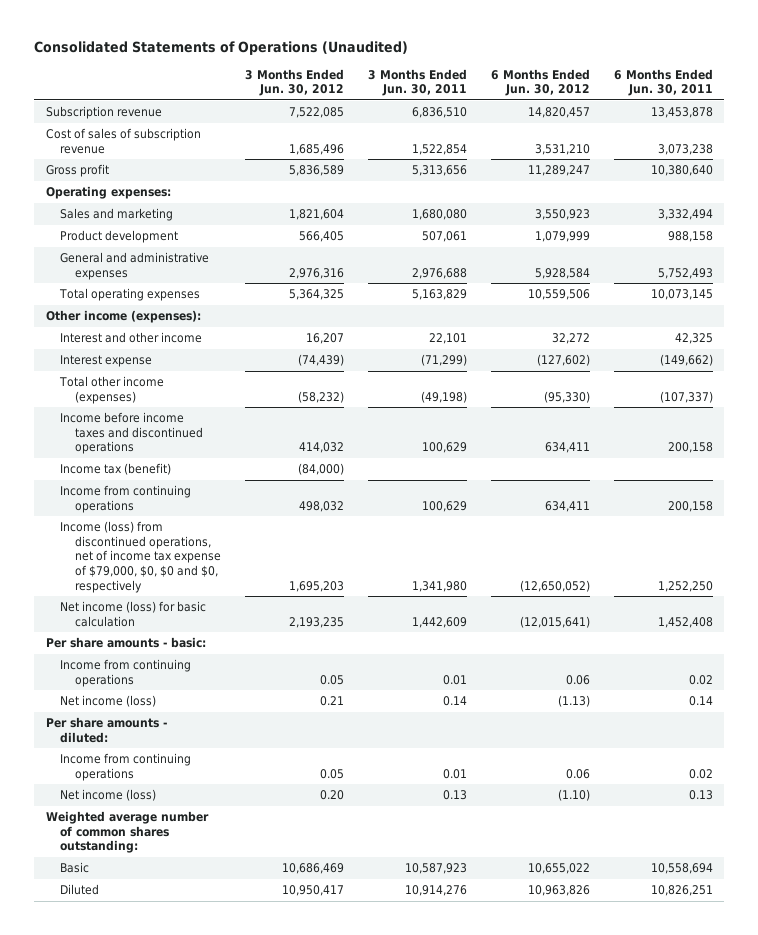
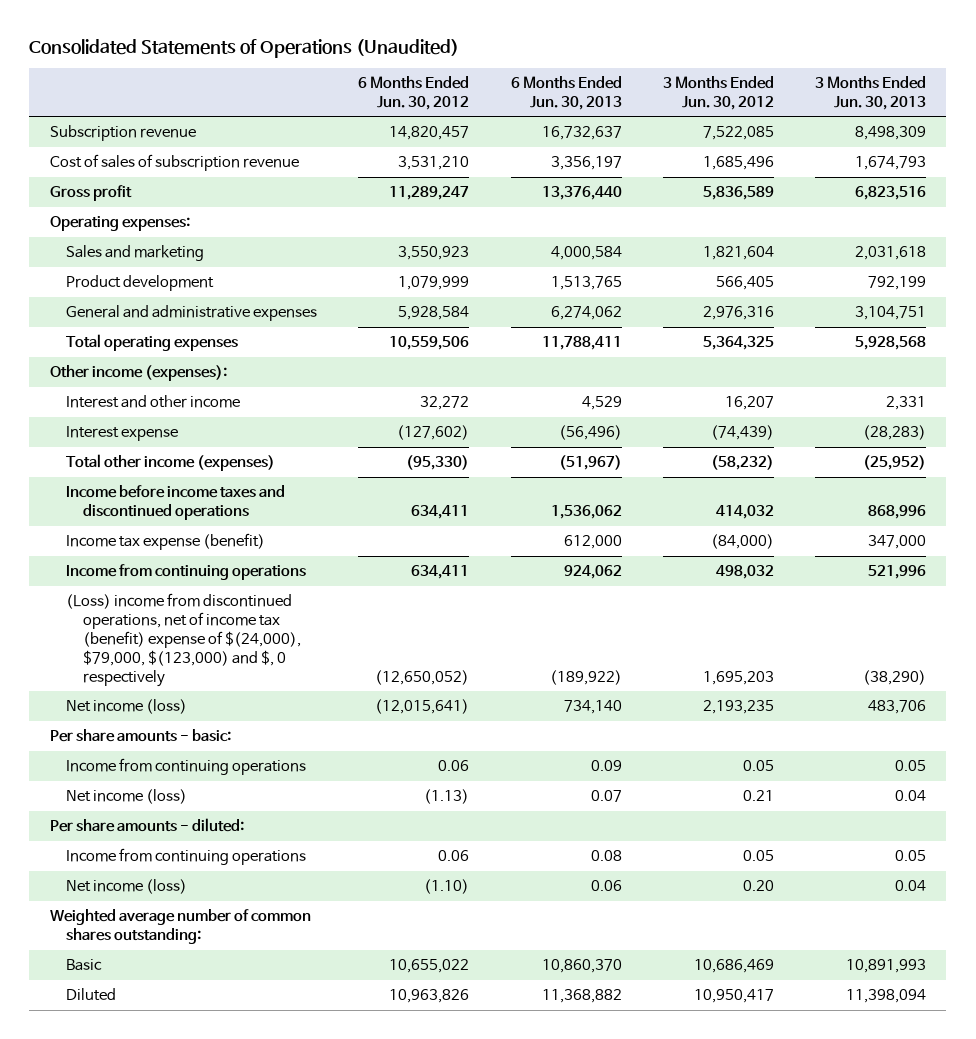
- | 3 Months Ended Jun. 30, 2012 | 3 Months Ended Jun. 30, 2011 | 6 Months Ended Jun. 30, 2012 | 6 Months Ended Jun. 30, 2011
+ | 6 Months Ended Jun. 30, 2012 | 6 Months Ended Jun. 30, 2013 | 3 Months Ended Jun. 30, 2012 | 3 Months Ended Jun. 30, 2013
- Income tax (benefit) | (84,000) | | |
+ Income tax expense (benefit) | | 612,000 | (84,000) | 347,000
- Income (loss) from discontinued operations, net of income tax expense of $79,000, $0, $0 and $0, respectively | 1,695,203 | 1,341,980 | (12,650,052) | 1,252,250
- Net income (loss) for basic calculation | 2,193,235 | 1,442,609 | (12,015,641) | 1,452,408
+ (Loss) income from discontinued operations, net of income tax (benefit) expense of $(24,000), $79,000, $(123,000) and $, 0 respectively | (12,650,052) | (189,922) | 1,695,203 | (38,290)
+ Net income (loss) | (12,015,641) | 734,140 | 2,193,235 | 483,706

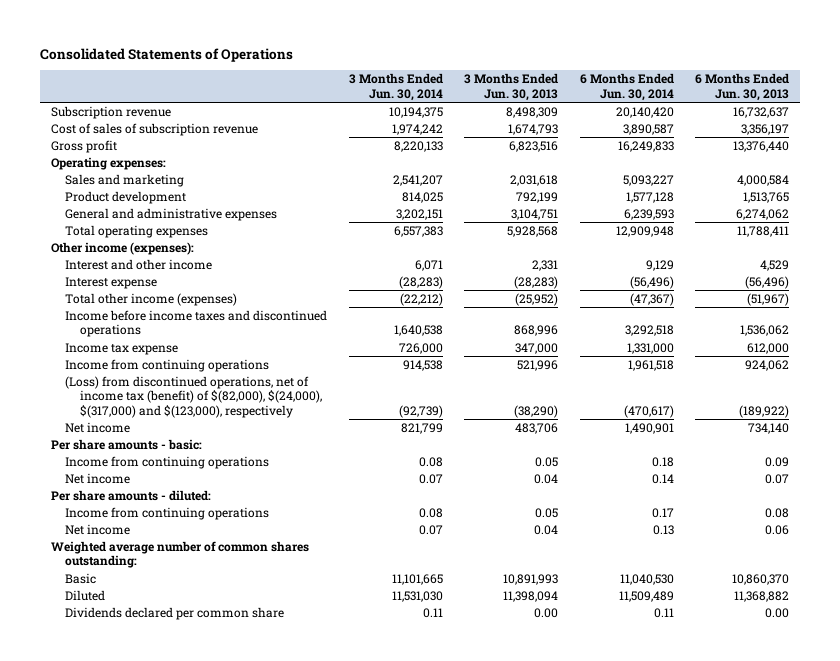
- Consolidated Statements of Operations (Unaudited)
+ Consolidated Statements of Operations
- | 6 Months Ended Jun. 30, 2012 | 6 Months Ended Jun. 30, 2013 | 3 Months Ended Jun. 30, 2012 | 3 Months Ended Jun. 30, 2013
+ | 3 Months Ended Jun. 30, 2014 | 3 Months Ended Jun. 30, 2013 | 6 Months Ended Jun. 30, 2014 | 6 Months Ended Jun. 30, 2013
- Income tax expense (benefit) | | 612,000 | (84,000) | 347,000
+ Income tax expense | 726,000 | 347,000 | 1,331,000 | 612,000
- (Loss) income from discontinued operations, net of income tax (benefit) expense of $(24,000), $79,000, $(123,000) and $, 0 respectively | (12,650,052) | (189,922) | 1,695,203 | (38,290)
- Net income (loss) | (12,015,641) | 734,140 | 2,193,235 | 483,706
+ (Loss) from discontinued operations, net of income tax (benefit) of $(82,000), $(24,000), $(317,000) and $(123,000), respectively | (92,739) | (38,290) | (470,617) | (189,922)
+ Net income | 821,799 | 483,706 | 1,490,901 | 734,140
- Net income (loss) | (1.13) | 0.07 | 0.21 | 0.04
+ Net income | 0.07 | 0.04 | 0.14 | 0.07
- Net income (loss) | (1.10) | 0.06 | 0.20 | 0.04
+ Net income | 0.07 | 0.04 | 0.13 | 0.06
+ Dividends declared per common share | 0.11 | 0.00 | 0.11 | 0.00

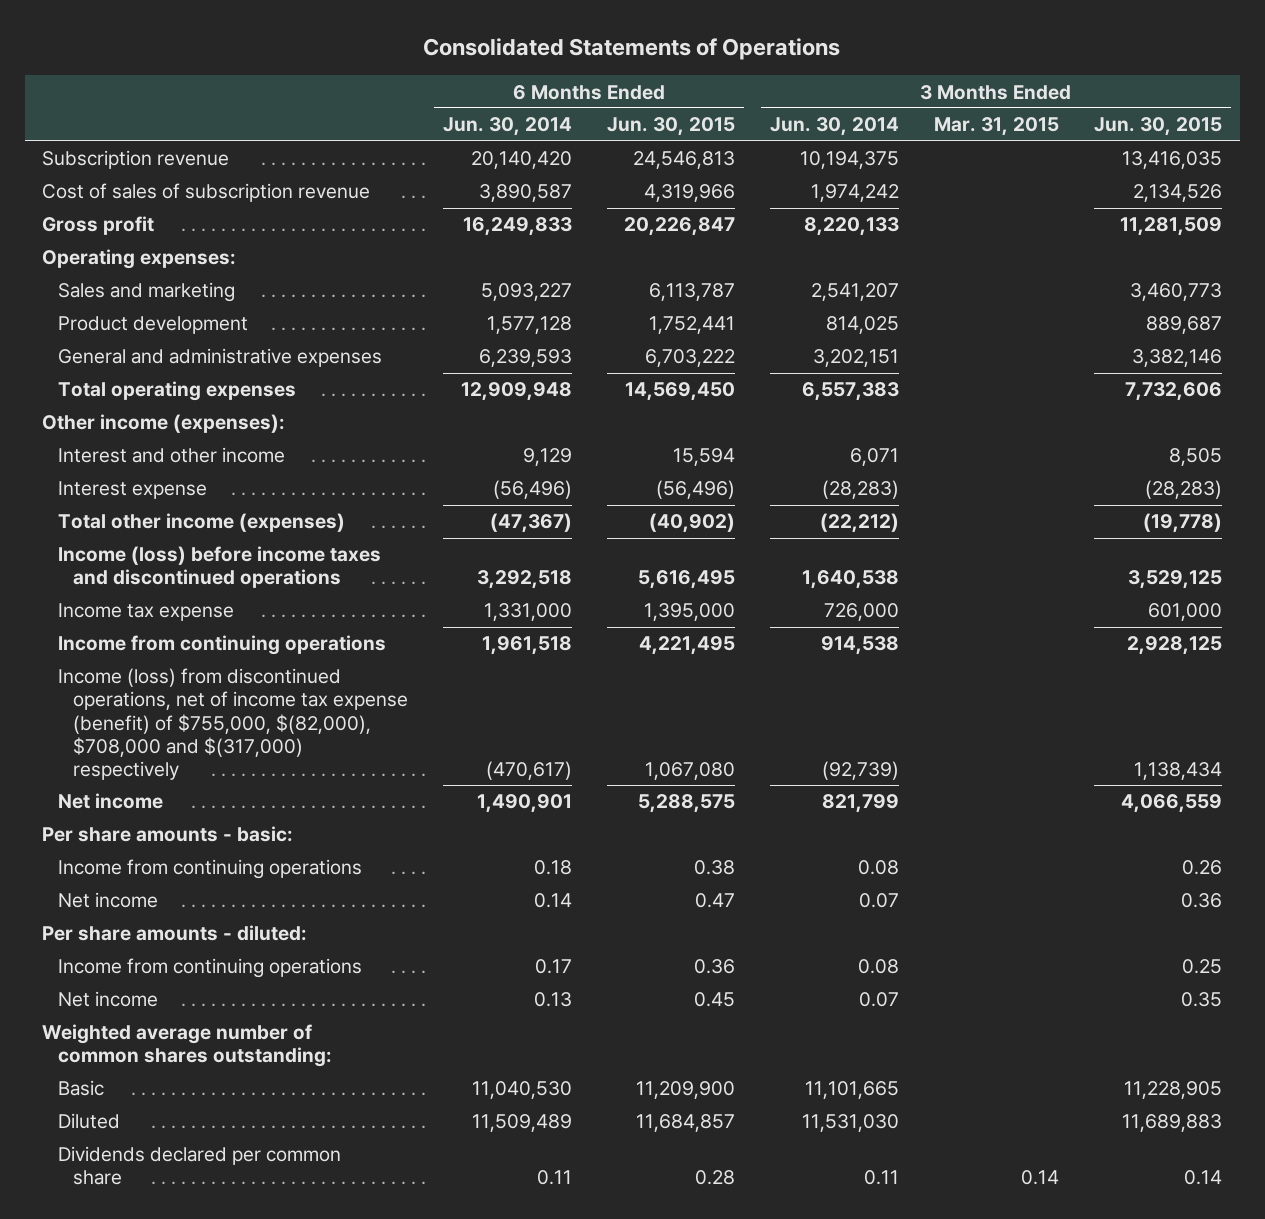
- | 3 Months Ended Jun. 30, 2014 | 3 Months Ended Jun. 30, 2013 | 6 Months Ended Jun. 30, 2014 | 6 Months Ended Jun. 30, 2013
+ | 6 Months Ended Jun. 30, 2014 | 6 Months Ended Jun. 30, 2015 | 3 Months Ended Jun. 30, 2014 | 3 Months Ended Mar. 31, 2015 | 3 Months Ended Jun. 30, 2015
- Income before income taxes and discontinued operations | 1,640,538 | 868,996 | 3,292,518 | 1,536,062
+ Income (loss) before income taxes and discontinued operations | 3,292,518 | 5,616,495 | 1,640,538 | | 3,529,125
- (Loss) from discontinued operations, net of income tax (benefit) of $(82,000), $(24,000), $(317,000) and $(123,000), respectively | (92,739) | (38,290) | (470,617) | (189,922)
+ Income (loss) from discontinued operations, net of income tax expense (benefit) of $755,000, $(82,000), $708,000 and $(317,000) respectively | (470,617) | 1,067,080 | (92,739) | | 1,138,434

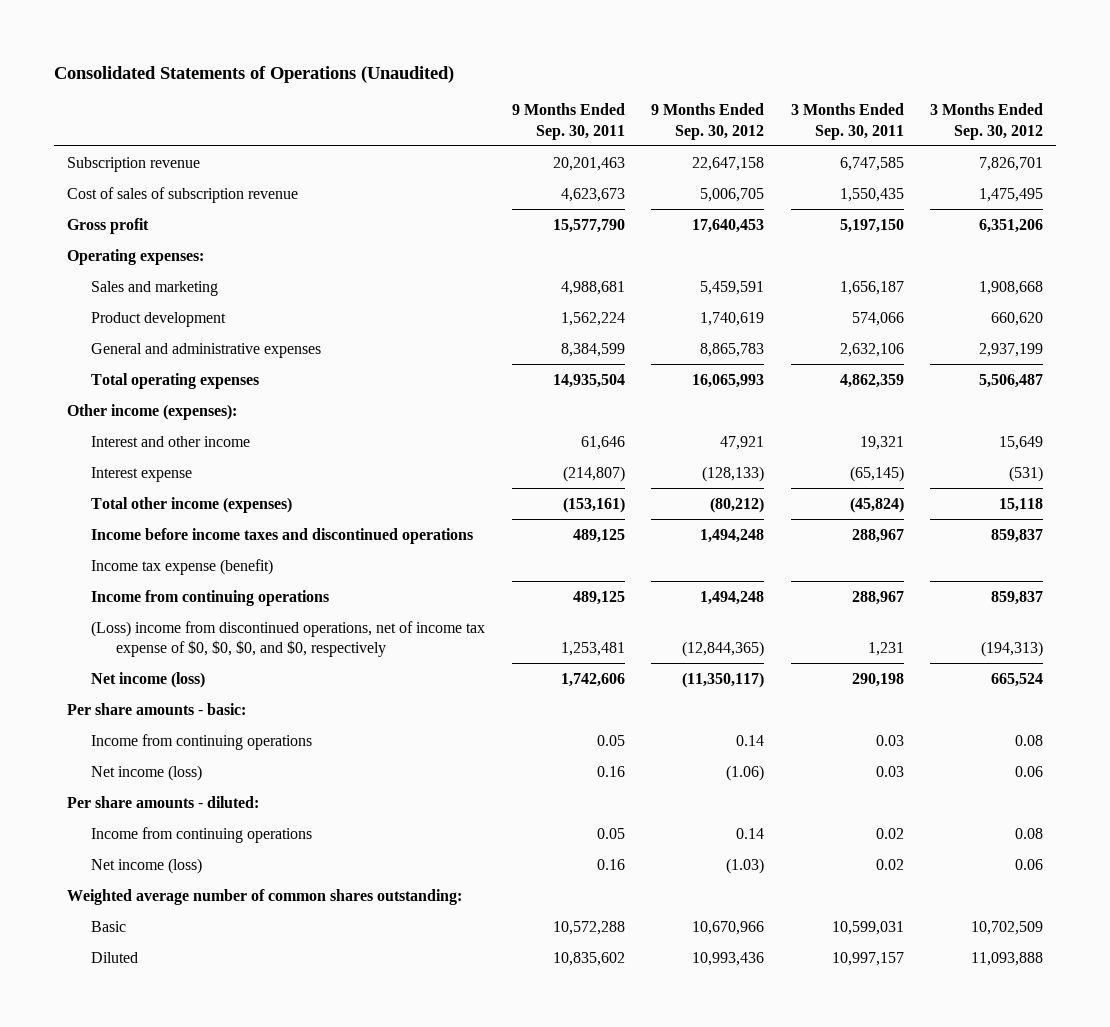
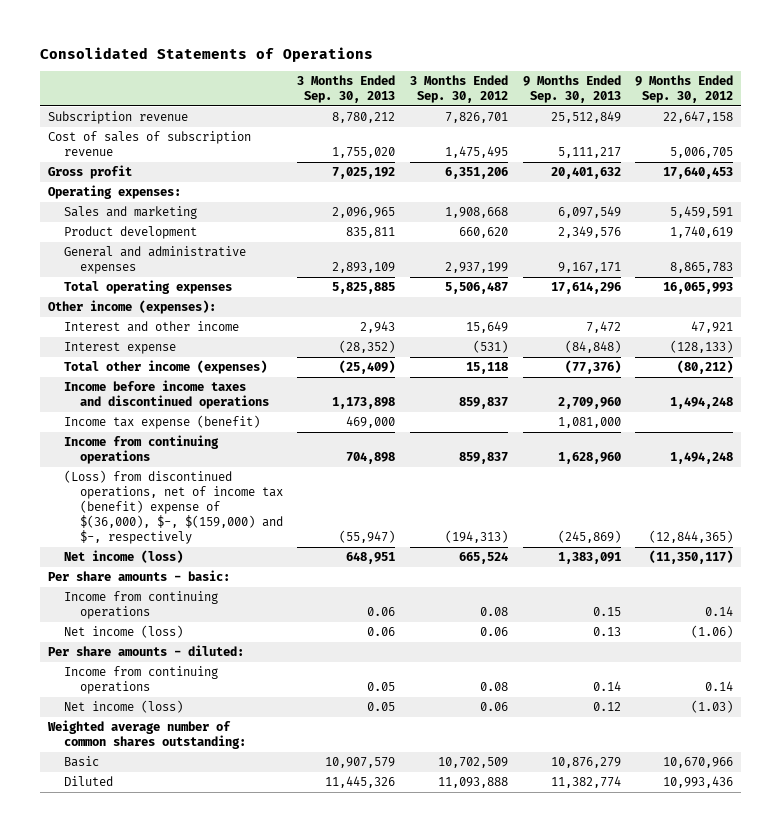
- Consolidated Statements of Operations (Unaudited)
+ Consolidated Statements of Operations
- | 9 Months Ended Sep. 30, 2011 | 9 Months Ended Sep. 30, 2012 | 3 Months Ended Sep. 30, 2011 | 3 Months Ended Sep. 30, 2012
+ | 3 Months Ended Sep. 30, 2013 | 3 Months Ended Sep. 30, 2012 | 9 Months Ended Sep. 30, 2013 | 9 Months Ended Sep. 30, 2012
- (Loss) income from discontinued operations, net of income tax expense of $0, $0, $0, and $0, respectively | 1,253,481 | (12,844,365) | 1,231 | (194,313)
+ (Loss) from discontinued operations, net of income tax (benefit) expense of $(36,000), $-, $(159,000) and $-, respectively | (55,947) | (194,313) | (245,869) | (12,844,365)

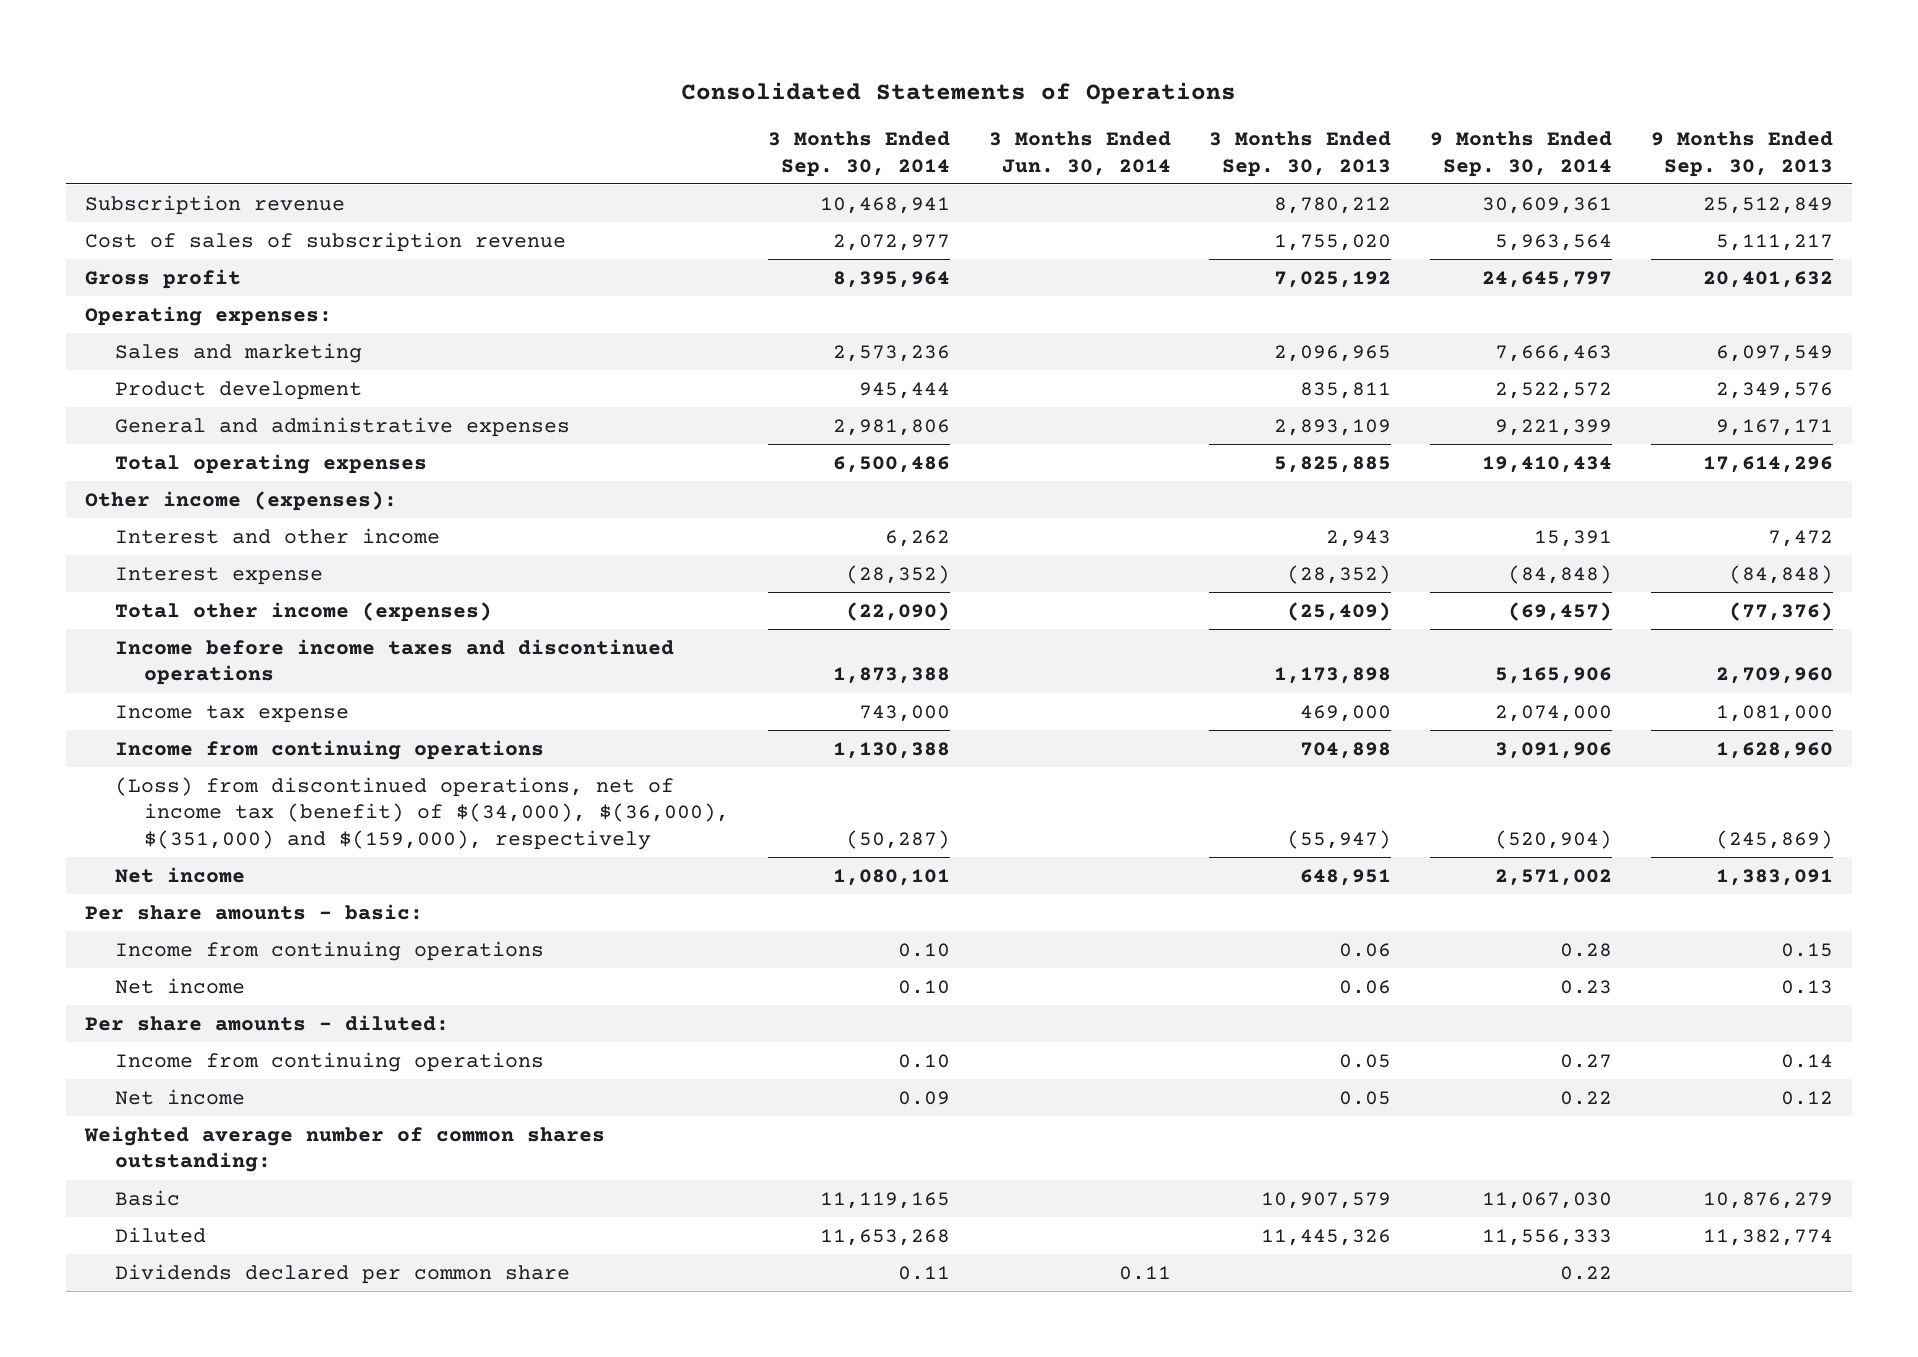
- | 3 Months Ended Sep. 30, 2013 | 3 Months Ended Sep. 30, 2012 | 9 Months Ended Sep. 30, 2013 | 9 Months Ended Sep. 30, 2012
+ | 3 Months Ended Sep. 30, 2014 | 3 Months Ended Jun. 30, 2014 | 3 Months Ended Sep. 30, 2013 | 9 Months Ended Sep. 30, 2014 | 9 Months Ended Sep. 30, 2013
- Income tax expense (benefit) | 469,000 | | 1,081,000 |
+ Income tax expense | 743,000 | | 469,000 | 2,074,000 | 1,081,000
- (Loss) from discontinued operations, net of income tax (benefit) expense of $(36,000), $-, $(159,000) and $-, respectively | (55,947) | (194,313) | (245,869) | (12,844,365)
- Net income (loss) | 648,951 | 665,524 | 1,383,091 | (11,350,117)
+ (Loss) from discontinued operations, net of income tax (benefit) of $(34,000), $(36,000), $(351,000) and $(159,000), respectively | (50,287) | | (55,947) | (520,904) | (245,869)
+ Net income | 1,080,101 | | 648,951 | 2,571,002 | 1,383,091
- Net income (loss) | 0.06 | 0.06 | 0.13 | (1.06)
+ Net income | 0.10 | | 0.06 | 0.23 | 0.13
- Net income (loss) | 0.05 | 0.06 | 0.12 | (1.03)
+ Net income | 0.09 | | 0.05 | 0.22 | 0.12
+ Dividends declared per common share | 0.11 | 0.11 | | 0.22 |

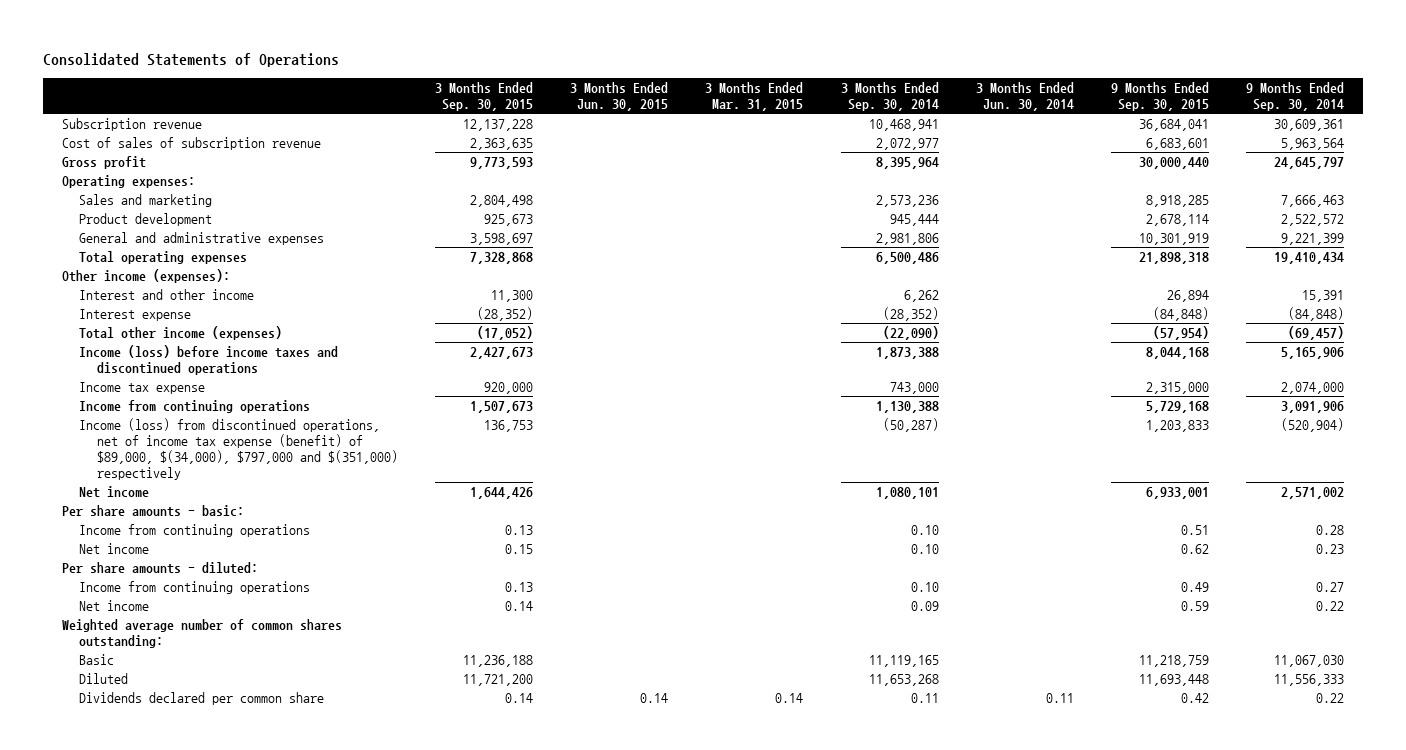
- | 3 Months Ended Sep. 30, 2014 | 3 Months Ended Jun. 30, 2014 | 3 Months Ended Sep. 30, 2013 | 9 Months Ended Sep. 30, 2014 | 9 Months Ended Sep. 30, 2013
+ | 3 Months Ended Sep. 30, 2015 | 3 Months Ended Jun. 30, 2015 | 3 Months Ended Mar. 31, 2015 | 3 Months Ended Sep. 30, 2014 | 3 Months Ended Jun. 30, 2014 | 9 Months Ended Sep. 30, 2015 | 9 Months Ended Sep. 30, 2014
- Income before income taxes and discontinued operations | 1,873,388 | | 1,173,898 | 5,165,906 | 2,709,960
+ Income (loss) before income taxes and discontinued operations | 2,427,673 | | | 1,873,388 | | 8,044,168 | 5,165,906
- (Loss) from discontinued operations, net of income tax (benefit) of $(34,000), $(36,000), $(351,000) and $(159,000), respectively | (50,287) | | (55,947) | (520,904) | (245,869)
+ Income (loss) from discontinued operations, net of income tax expense (benefit) of $89,000, $(34,000), $797,000 and $(351,000) respectively | 136,753 | | | (50,287) | | 1,203,833 | (520,904)

